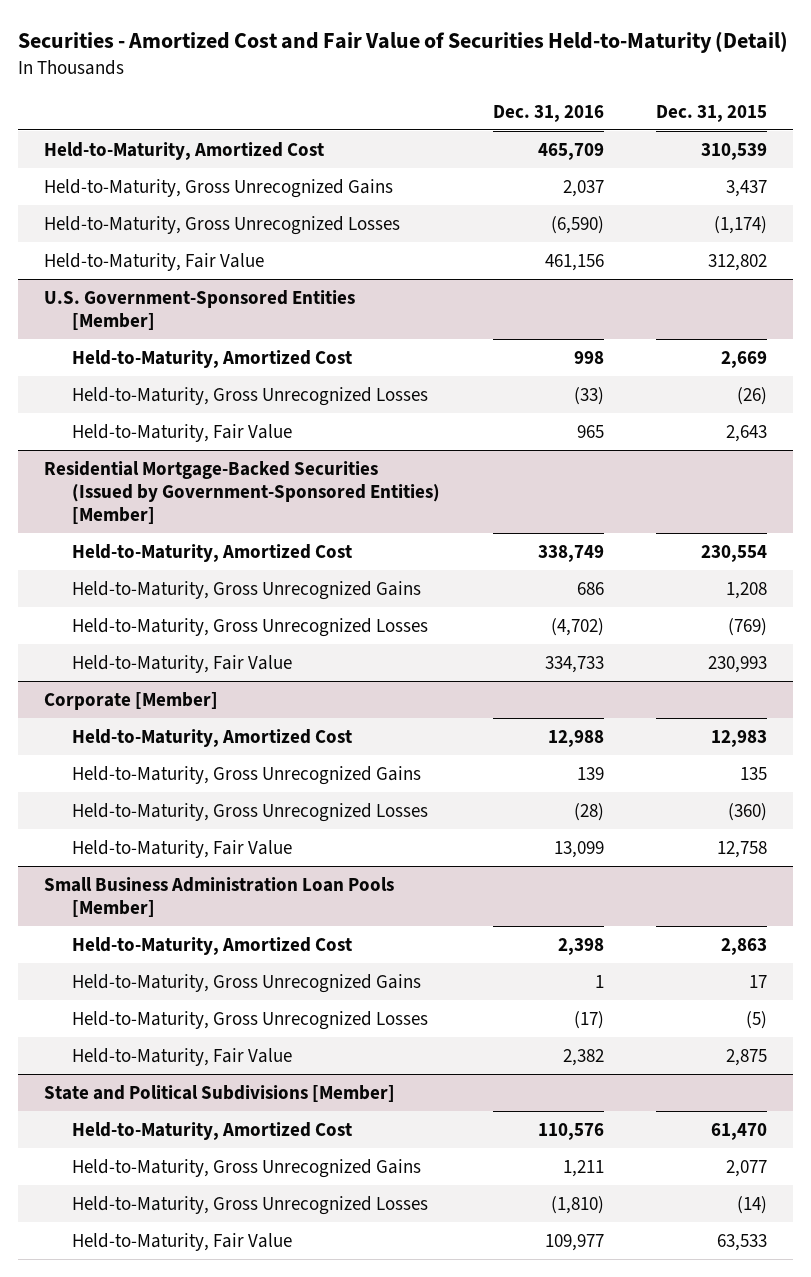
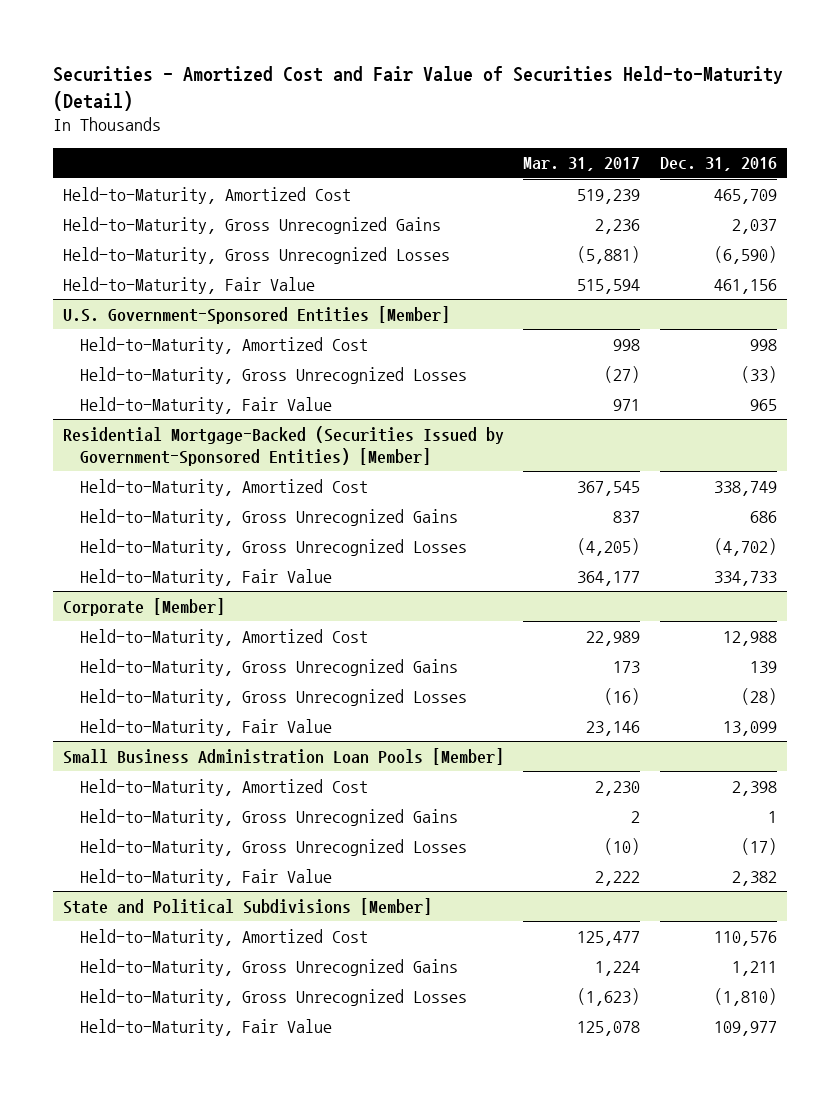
- | Dec. 31, 2016 | Dec. 31, 2015
+ | Mar. 31, 2017 | Dec. 31, 2016
- Residential Mortgage-Backed Securities (Issued by Government-Sponsored Entities) [Member]
+ Residential Mortgage-Backed (Securities Issued by Government-Sponsored Entities) [Member]

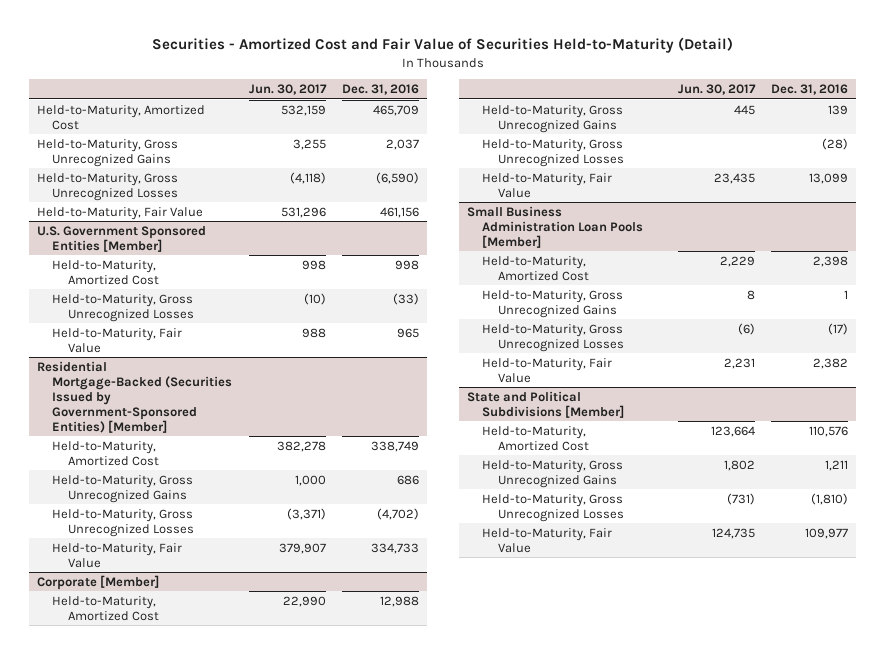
- | Mar. 31, 2017 | Dec. 31, 2016
+ | Jun. 30, 2017 | Dec. 31, 2016
- U.S. Government-Sponsored Entities [Member]
+ U.S. Government Sponsored Entities [Member]

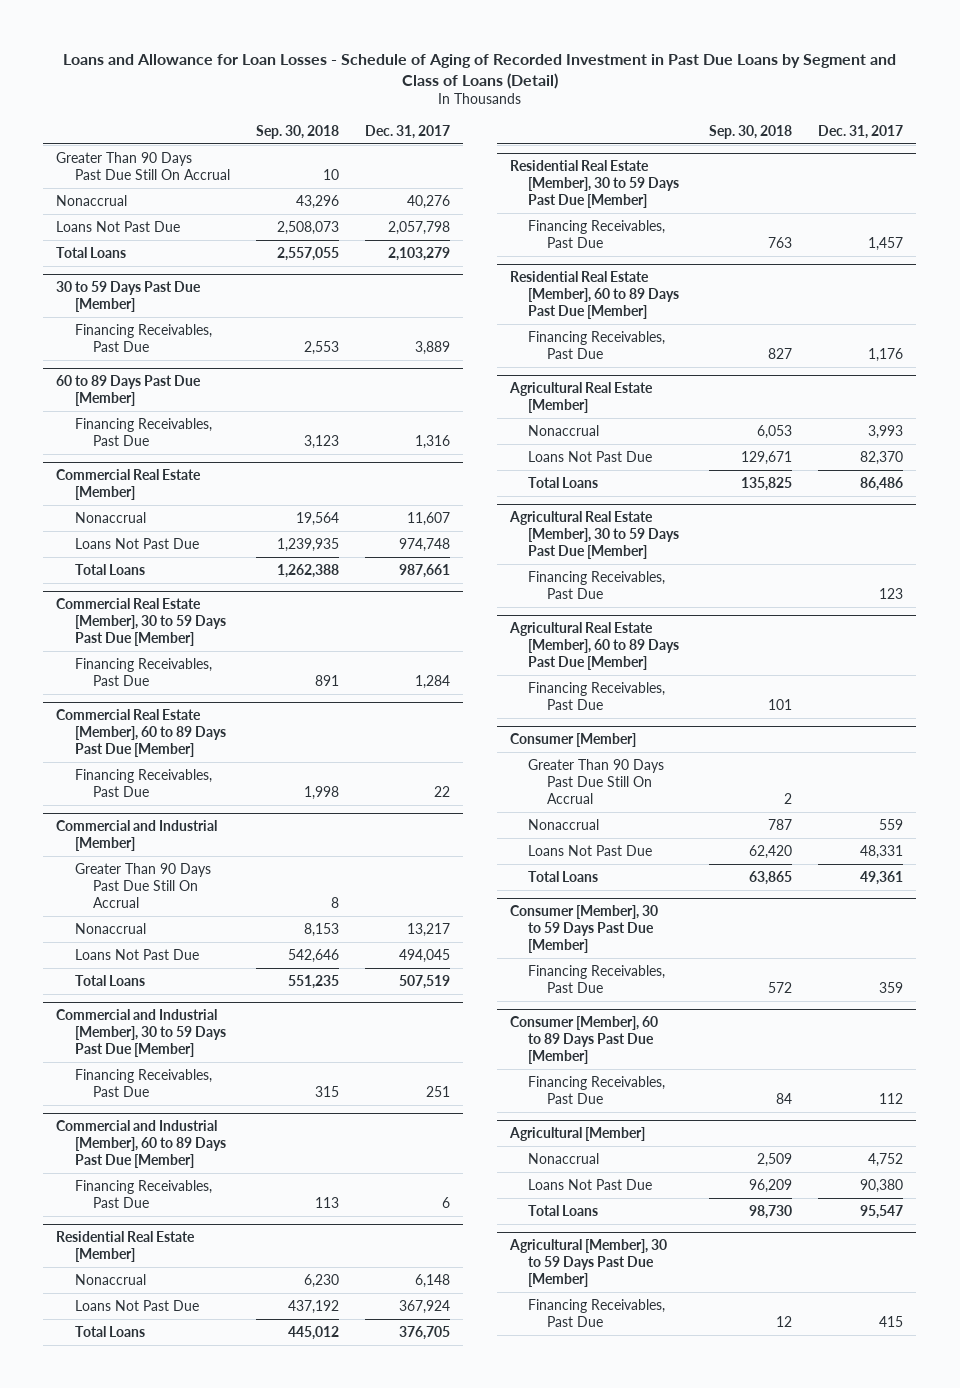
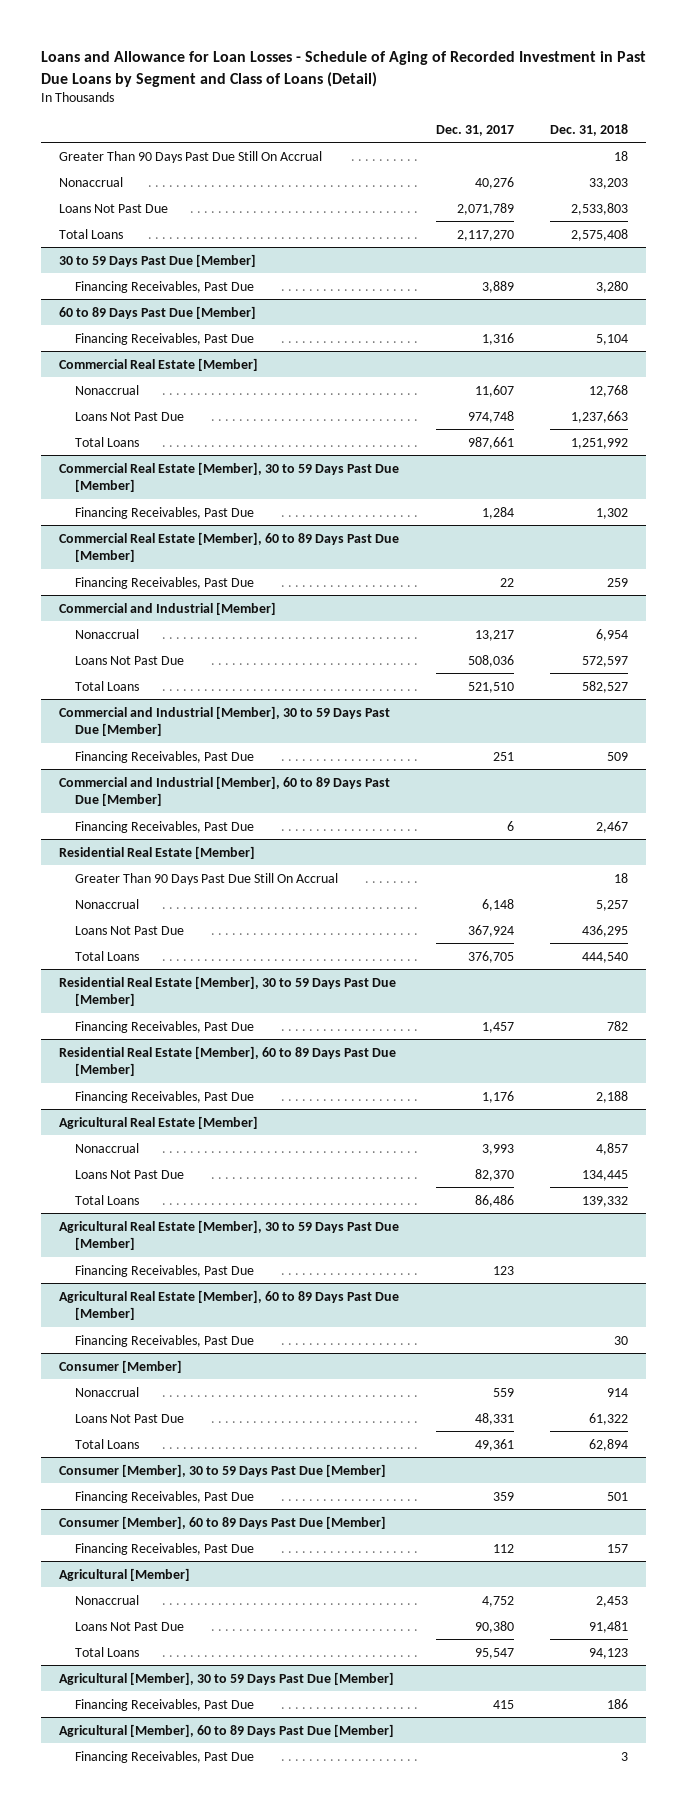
- | Sep. 30, 2018 | Dec. 31, 2017
+ | Dec. 31, 2017 | Dec. 31, 2018
- Loans Not Past Due | 2,508,073 | 2,057,798
- Total Loans | 2,557,055 | 2,103,279
+ Loans Not Past Due | 2,071,789 | 2,533,803
+ Total Loans | 2,117,270 | 2,575,408
@ Commercial and Industrial [Member]
- Greater Than 90 Days Past Due Still On Accrual | 8 |
- Loans Not Past Due | 542,646 | 494,045
- Total Loans | 551,235 | 507,519
+ Loans Not Past Due | 508,036 | 572,597
+ Total Loans | 521,510 | 582,527
@ Residential Real Estate [Member]
+ Greater Than 90 Days Past Due Still On Accrual | | 18
@ Consumer [Member]
- Greater Than 90 Days Past Due Still On Accrual | 2 |
+ Agricultural [Member], 60 to 89 Days Past Due [Member]
+ Financing Receivables, Past Due | | 3

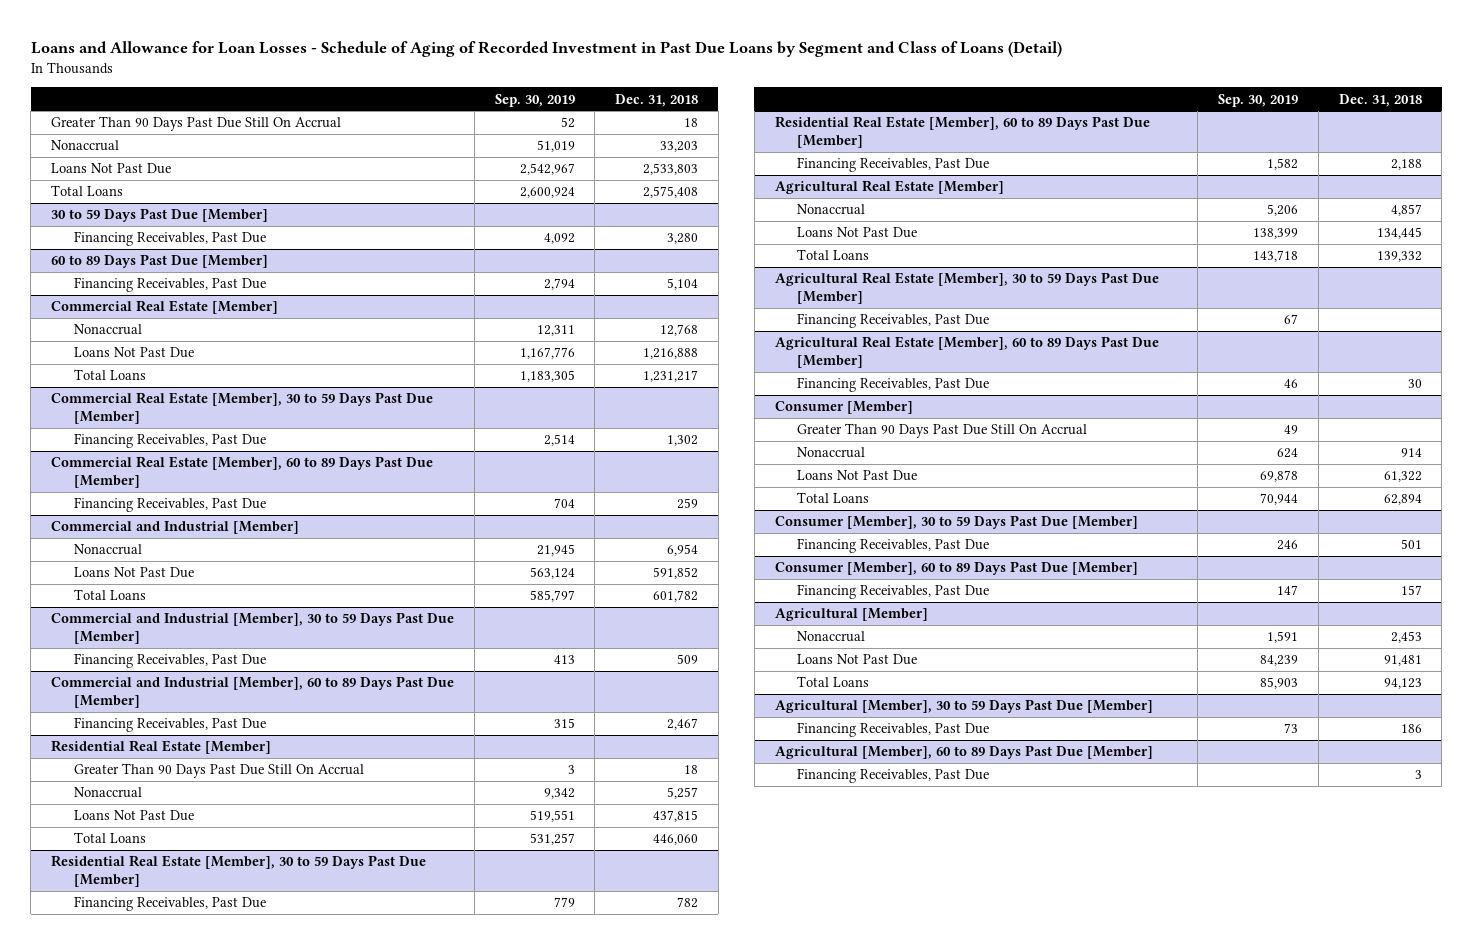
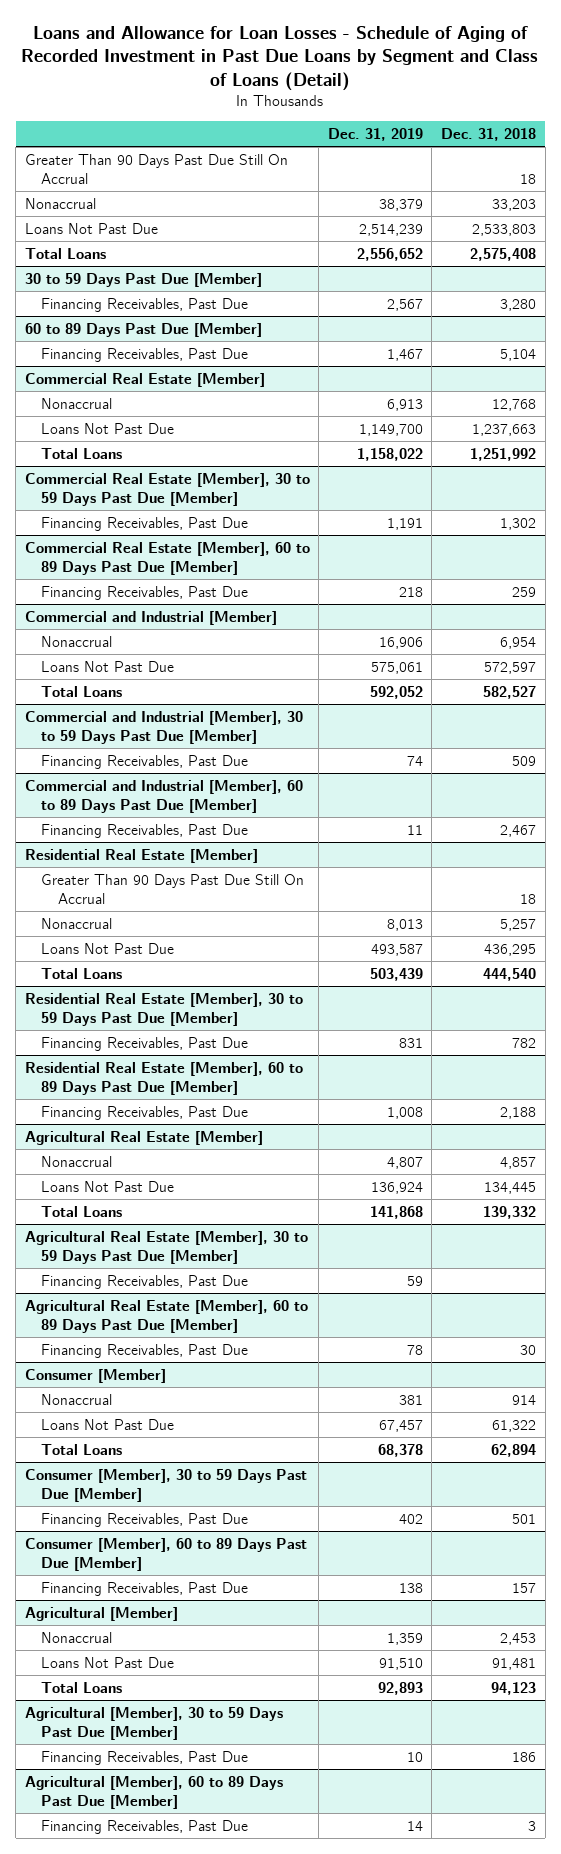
- | Sep. 30, 2019 | Dec. 31, 2018
+ | Dec. 31, 2019 | Dec. 31, 2018
@ Commercial Real Estate [Member]
- Loans Not Past Due | 1,167,776 | 1,216,888
- Total Loans | 1,183,305 | 1,231,217
+ Loans Not Past Due | 1,149,700 | 1,237,663
+ Total Loans | 1,158,022 | 1,251,992
@ Commercial and Industrial [Member]
- Loans Not Past Due | 563,124 | 591,852
- Total Loans | 585,797 | 601,782
+ Loans Not Past Due | 575,061 | 572,597
+ Total Loans | 592,052 | 582,527
@ Residential Real Estate [Member]
- Loans Not Past Due | 519,551 | 437,815
- Total Loans | 531,257 | 446,060
+ Loans Not Past Due | 493,587 | 436,295
+ Total Loans | 503,439 | 444,540
@ Consumer [Member]
- Greater Than 90 Days Past Due Still On Accrual | 49 |

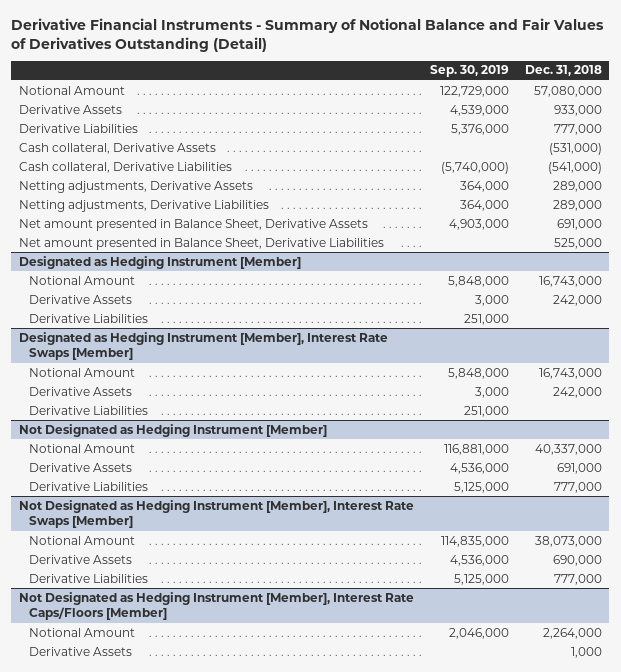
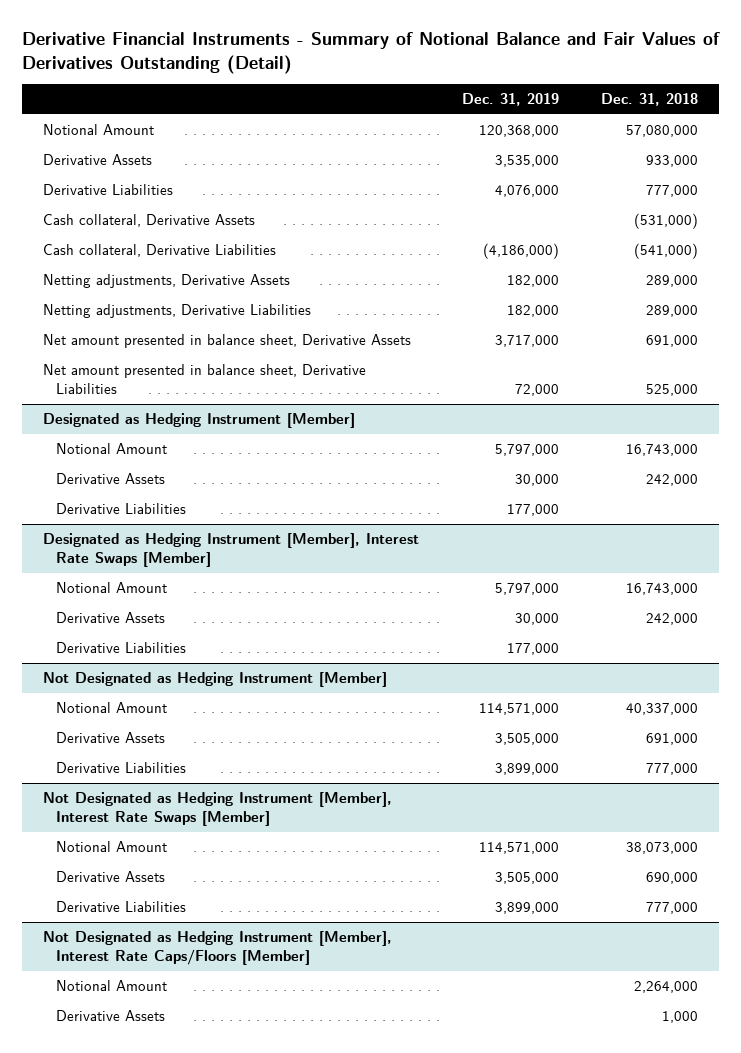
- | Sep. 30, 2019 | Dec. 31, 2018
+ | Dec. 31, 2019 | Dec. 31, 2018
- Net amount presented in Balance Sheet, Derivative Assets | 4,903,000 | 691,000
- Net amount presented in Balance Sheet, Derivative Liabilities | | 525,000
+ Net amount presented in balance sheet, Derivative Assets | 3,717,000 | 691,000
+ Net amount presented in balance sheet, Derivative Liabilities | 72,000 | 525,000

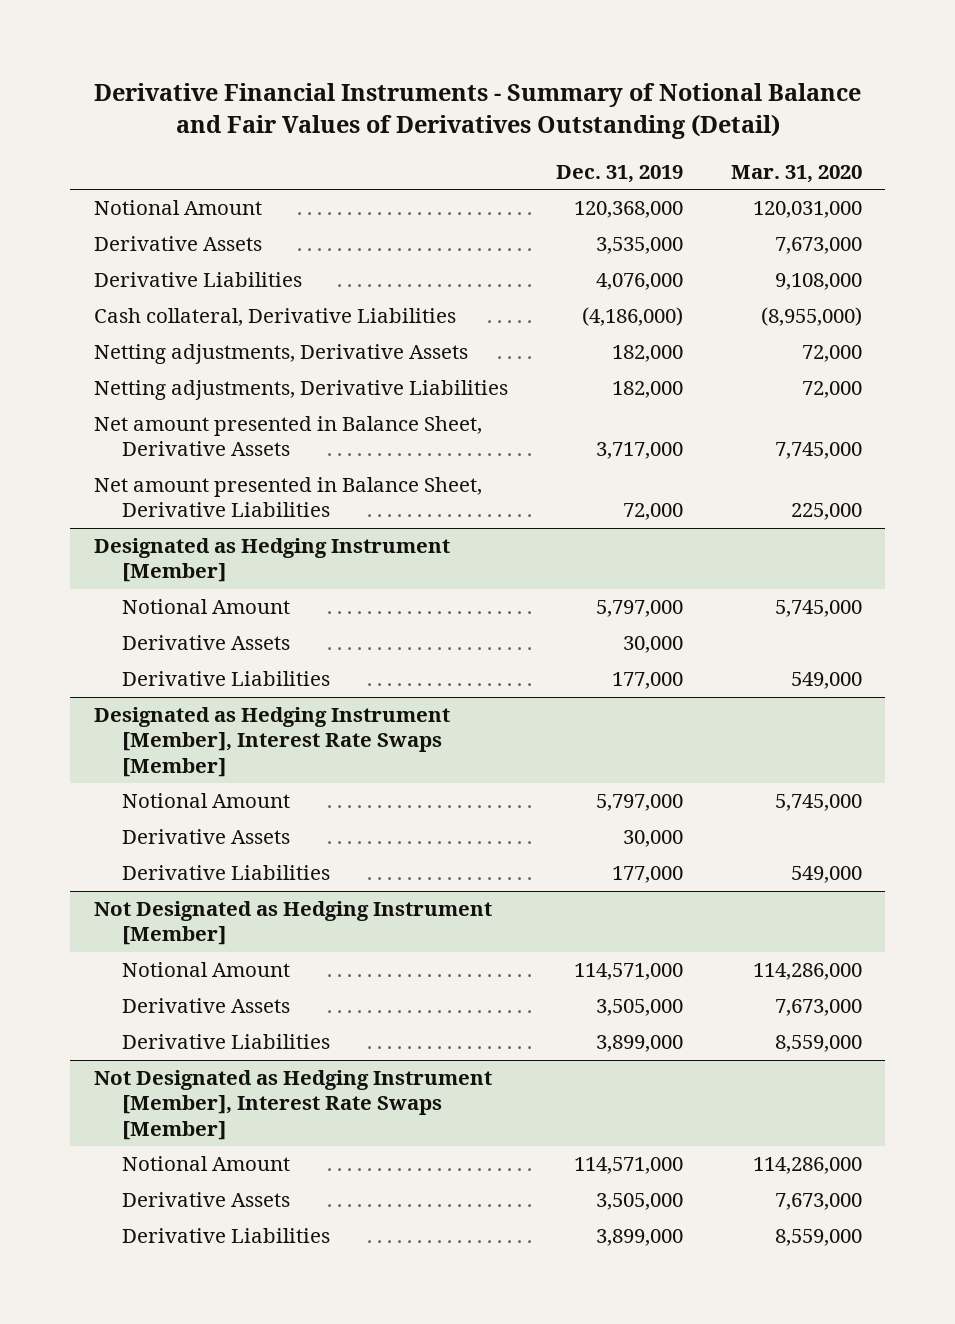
- | Dec. 31, 2019 | Dec. 31, 2018
+ | Dec. 31, 2019 | Mar. 31, 2020
- Cash collateral, Derivative Assets | | (531,000)
- Net amount presented in balance sheet, Derivative Assets | 3,717,000 | 691,000
- Net amount presented in balance sheet, Derivative Liabilities | 72,000 | 525,000
+ Net amount presented in Balance Sheet, Derivative Assets | 3,717,000 | 7,745,000
+ Net amount presented in Balance Sheet, Derivative Liabilities | 72,000 | 225,000
- Not Designated as Hedging Instrument [Member], Interest Rate Caps/Floors [Member]
- Notional Amount | | 2,264,000
- Derivative Assets | | 1,000

